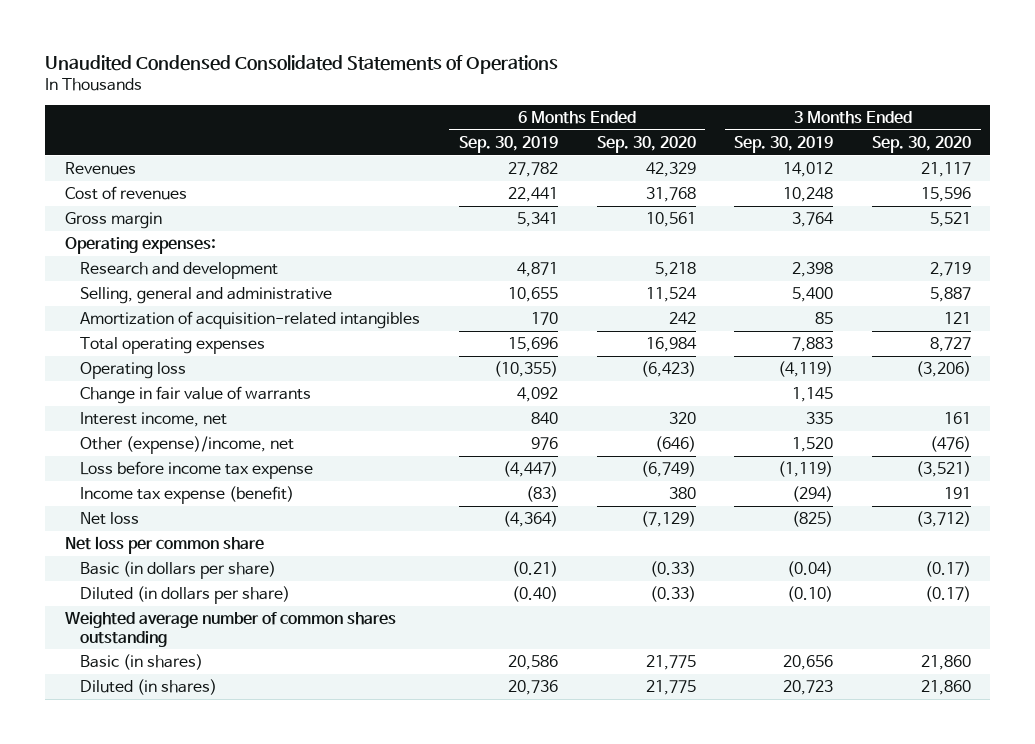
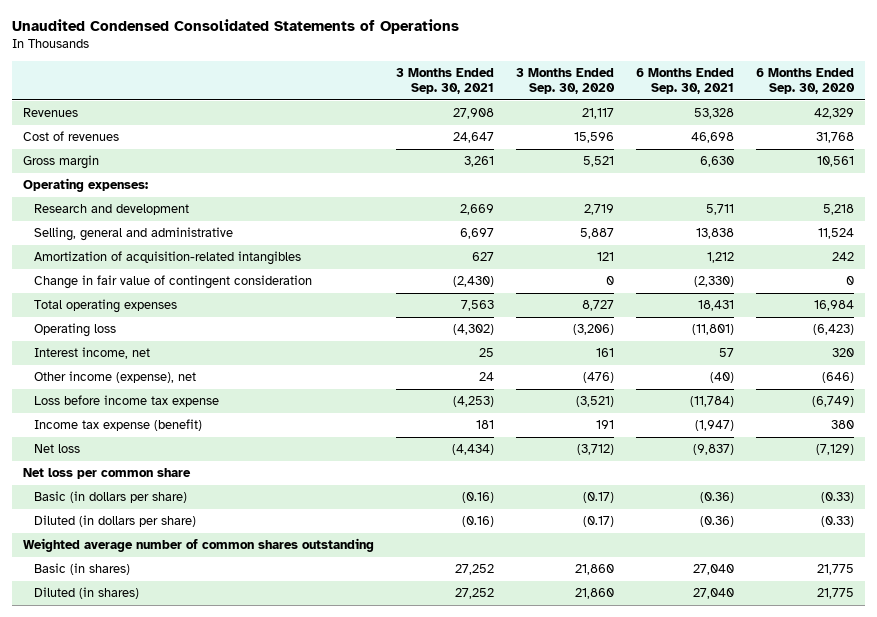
- | 6 Months Ended Sep. 30, 2019 | 6 Months Ended Sep. 30, 2020 | 3 Months Ended Sep. 30, 2019 | 3 Months Ended Sep. 30, 2020
+ | 3 Months Ended Sep. 30, 2021 | 3 Months Ended Sep. 30, 2020 | 6 Months Ended Sep. 30, 2021 | 6 Months Ended Sep. 30, 2020
+ Change in fair value of contingent consideration | (2,430) | 0 | (2,330) | 0
- Change in fair value of warrants | 4,092 | | 1,145 |
- Other (expense)/income, net | 976 | (646) | 1,520 | (476)
+ Other income (expense), net | 24 | (476) | (40) | (646)

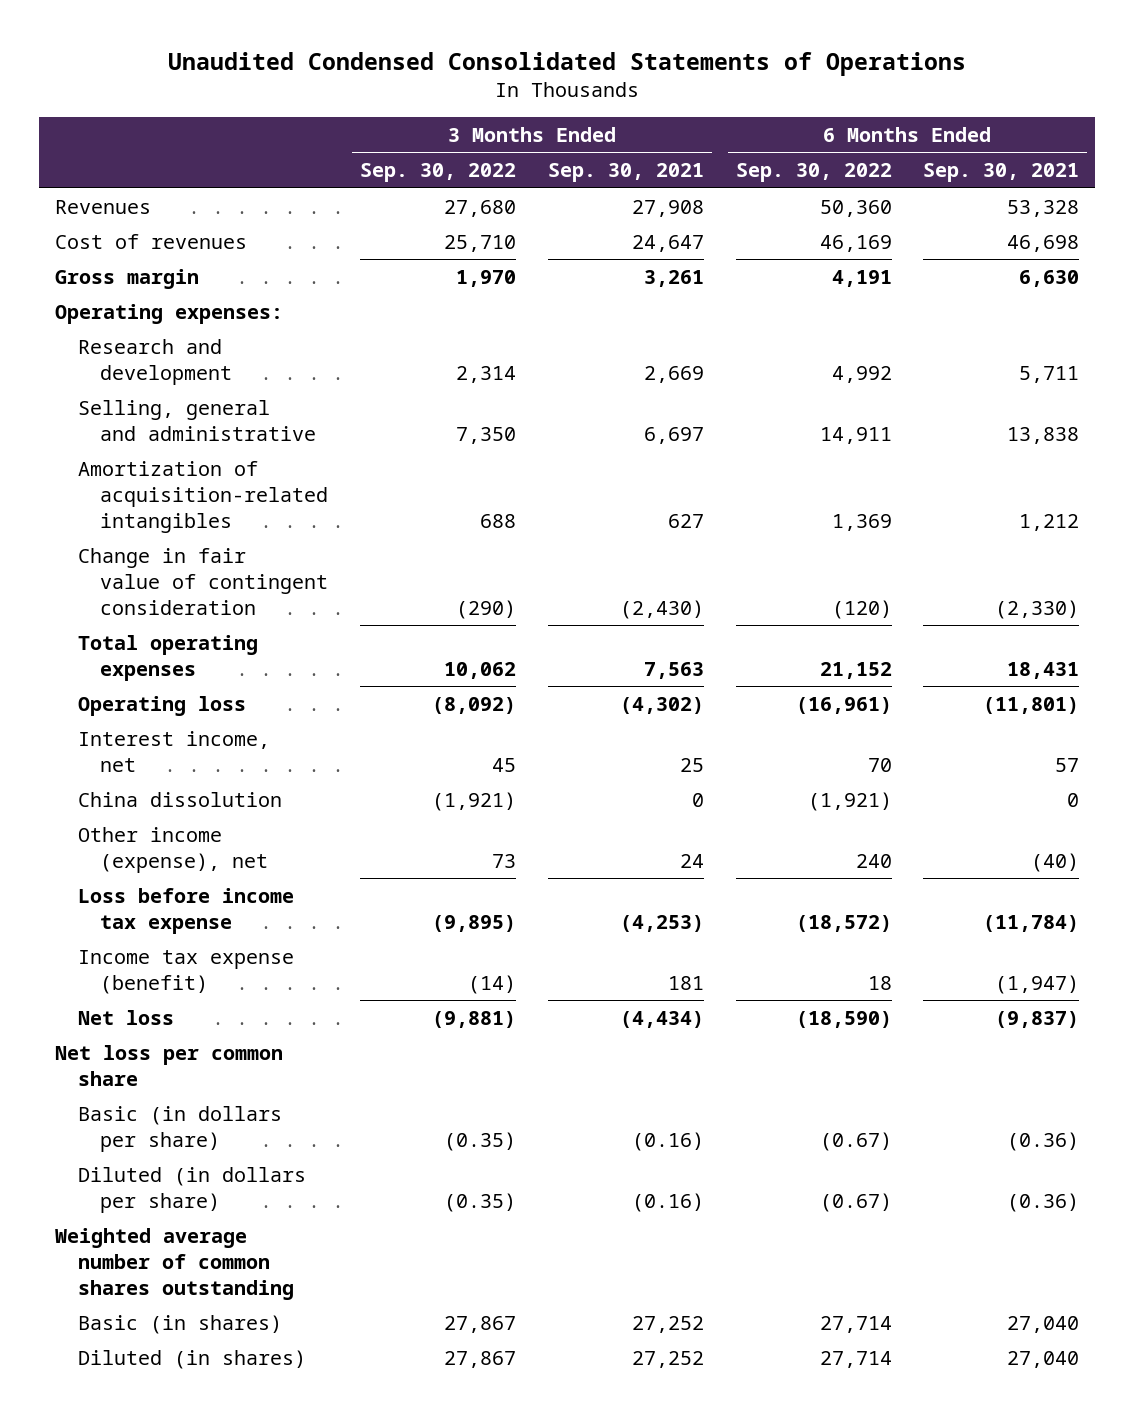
- | 3 Months Ended Sep. 30, 2021 | 3 Months Ended Sep. 30, 2020 | 6 Months Ended Sep. 30, 2021 | 6 Months Ended Sep. 30, 2020
+ | 3 Months Ended Sep. 30, 2022 | 3 Months Ended Sep. 30, 2021 | 6 Months Ended Sep. 30, 2022 | 6 Months Ended Sep. 30, 2021
+ China dissolution | (1,921) | 0 | (1,921) | 0

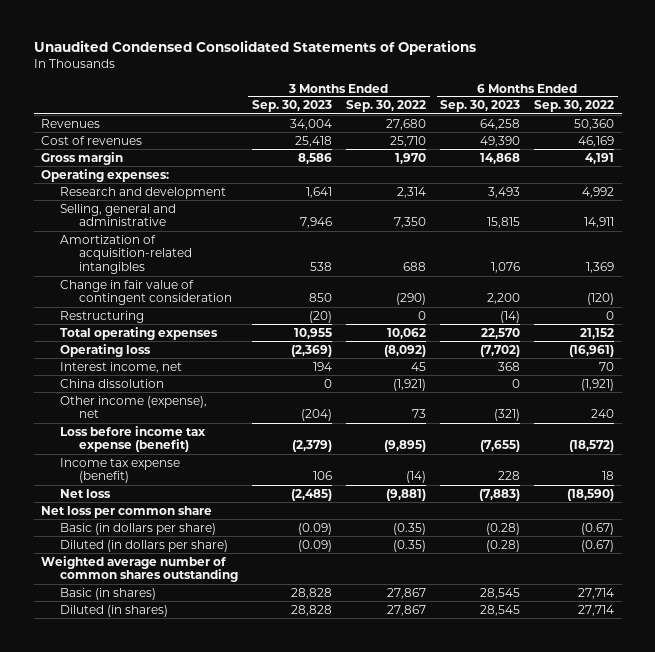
- | 3 Months Ended Sep. 30, 2022 | 3 Months Ended Sep. 30, 2021 | 6 Months Ended Sep. 30, 2022 | 6 Months Ended Sep. 30, 2021
+ | 3 Months Ended Sep. 30, 2023 | 3 Months Ended Sep. 30, 2022 | 6 Months Ended Sep. 30, 2023 | 6 Months Ended Sep. 30, 2022
+ Restructuring | (20) | 0 | (14) | 0
- Loss before income tax expense | (9,895) | (4,253) | (18,572) | (11,784)
+ Loss before income tax expense (benefit) | (2,379) | (9,895) | (7,655) | (18,572)

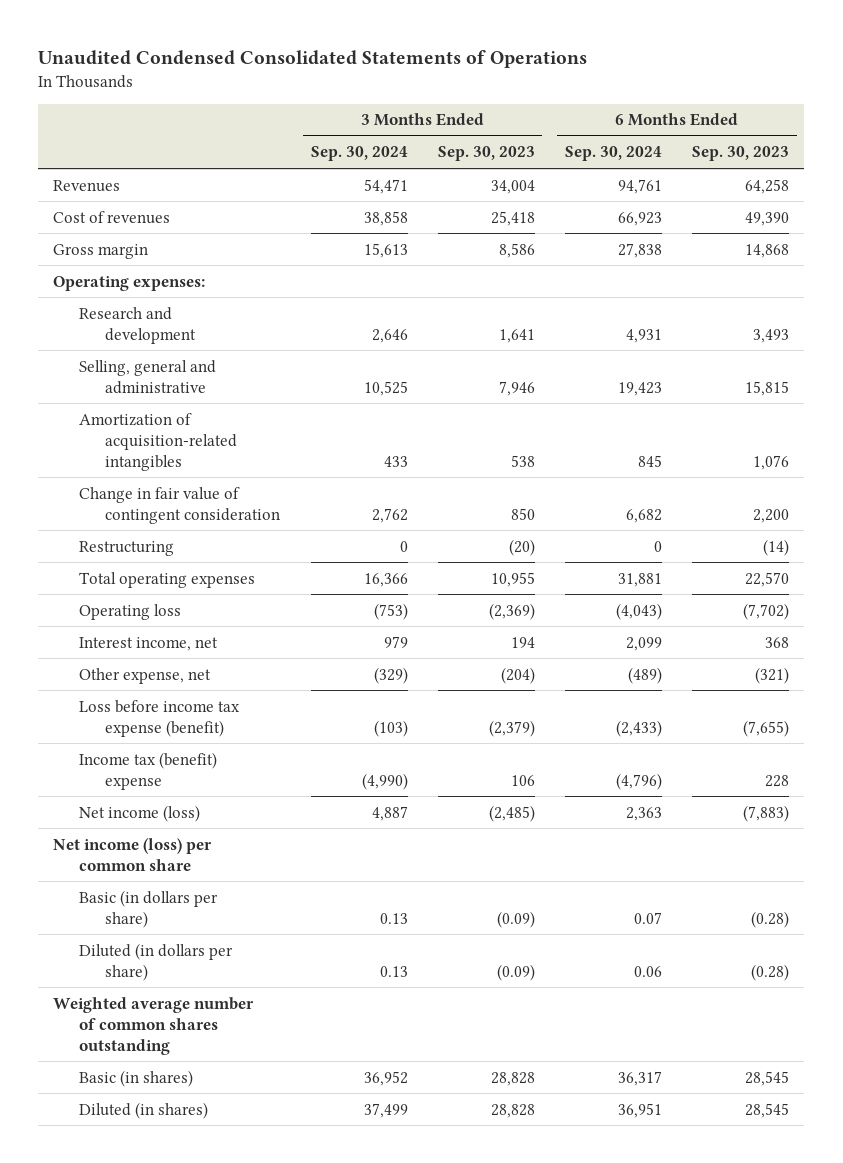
- | 3 Months Ended Sep. 30, 2023 | 3 Months Ended Sep. 30, 2022 | 6 Months Ended Sep. 30, 2023 | 6 Months Ended Sep. 30, 2022
+ | 3 Months Ended Sep. 30, 2024 | 3 Months Ended Sep. 30, 2023 | 6 Months Ended Sep. 30, 2024 | 6 Months Ended Sep. 30, 2023
- China dissolution | 0 | (1,921) | 0 | (1,921)
- Other income (expense), net | (204) | 73 | (321) | 240
+ Other expense, net | (329) | (204) | (489) | (321)
- Income tax expense (benefit) | 106 | (14) | 228 | 18
- Net loss | (2,485) | (9,881) | (7,883) | (18,590)
- Net loss per common share
+ Income tax (benefit) expense | (4,990) | 106 | (4,796) | 228
+ Net income (loss) | 4,887 | (2,485) | 2,363 | (7,883)
+ Net income (loss) per common share

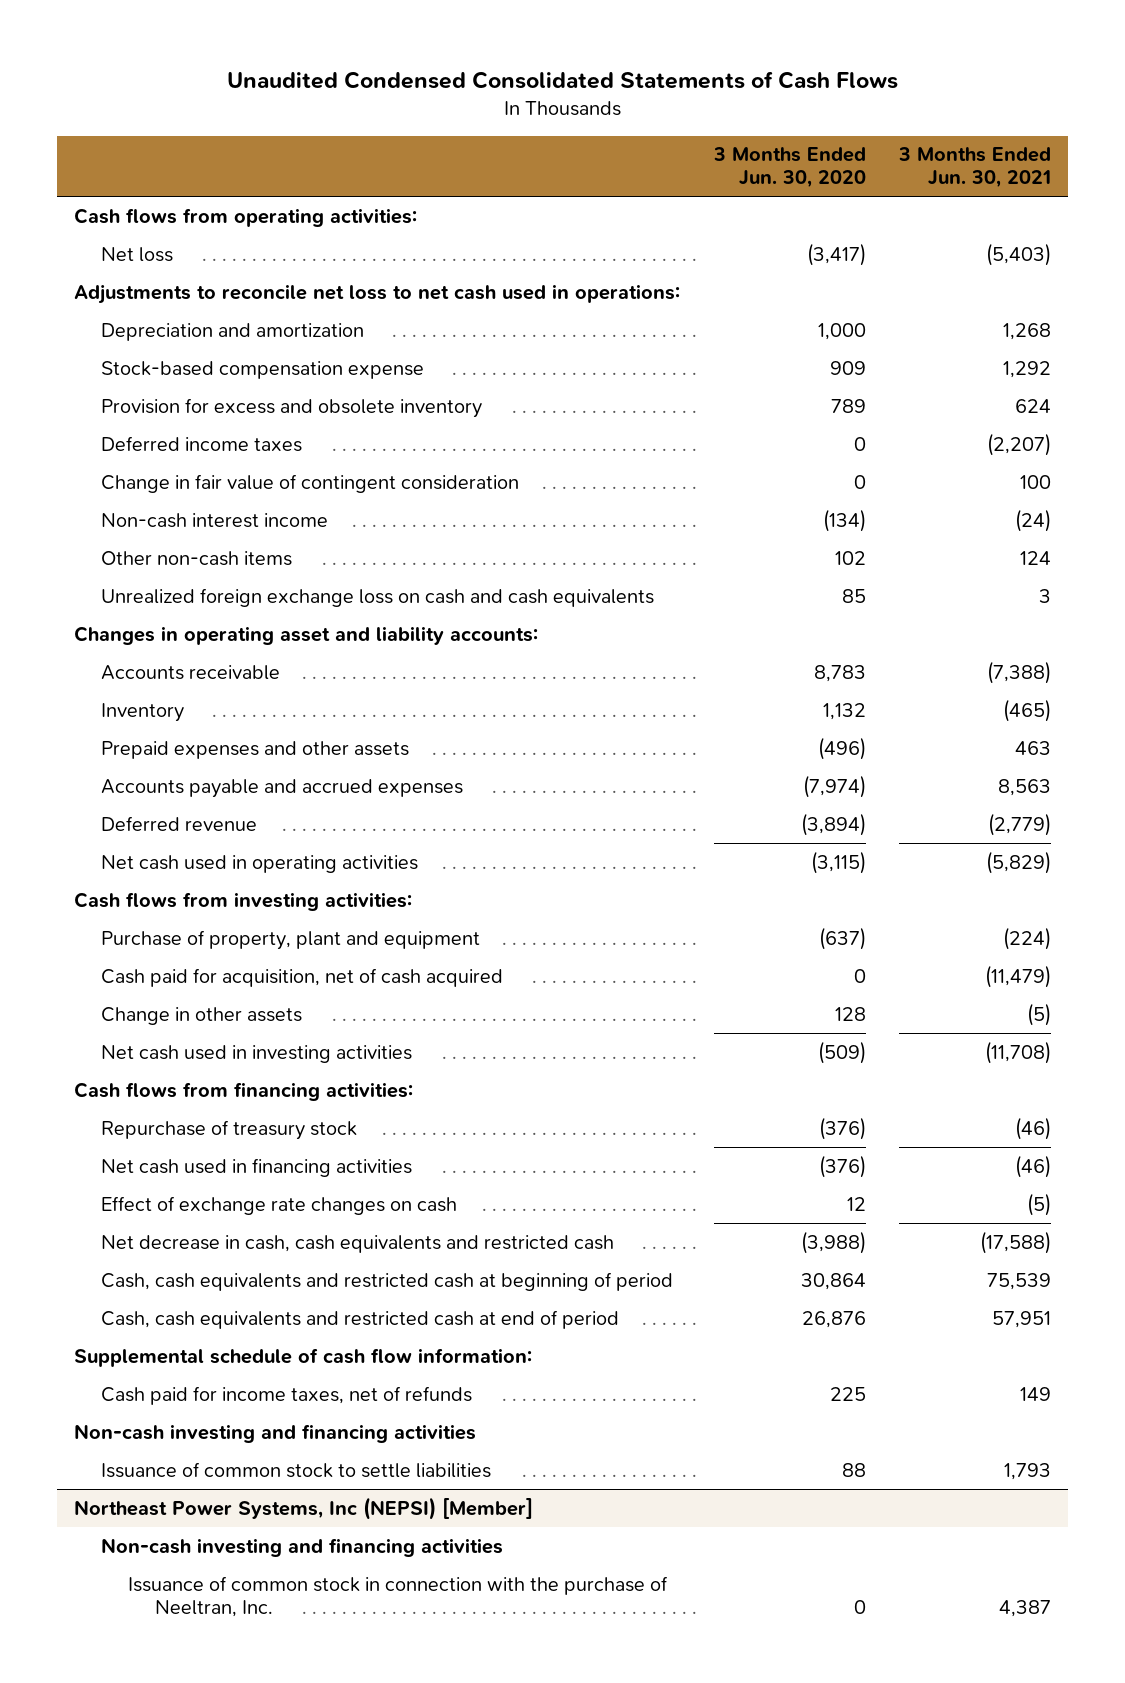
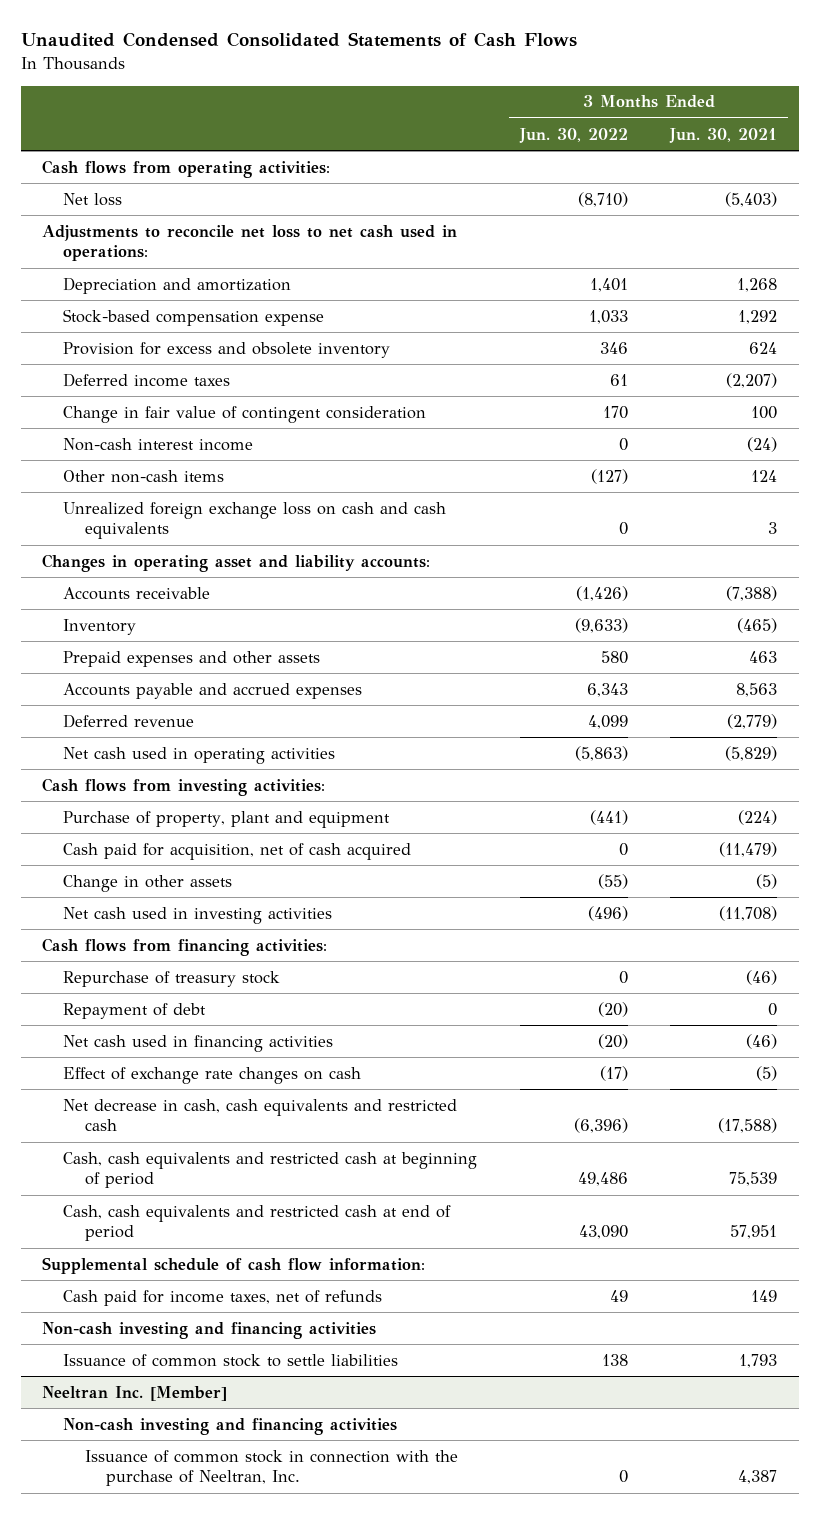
- | 3 Months Ended Jun. 30, 2020 | 3 Months Ended Jun. 30, 2021
+ | 3 Months Ended Jun. 30, 2022 | 3 Months Ended Jun. 30, 2021
+ Repayment of debt | (20) | 0
- Northeast Power Systems, Inc (NEPSI) [Member]
+ Neeltran Inc. [Member]

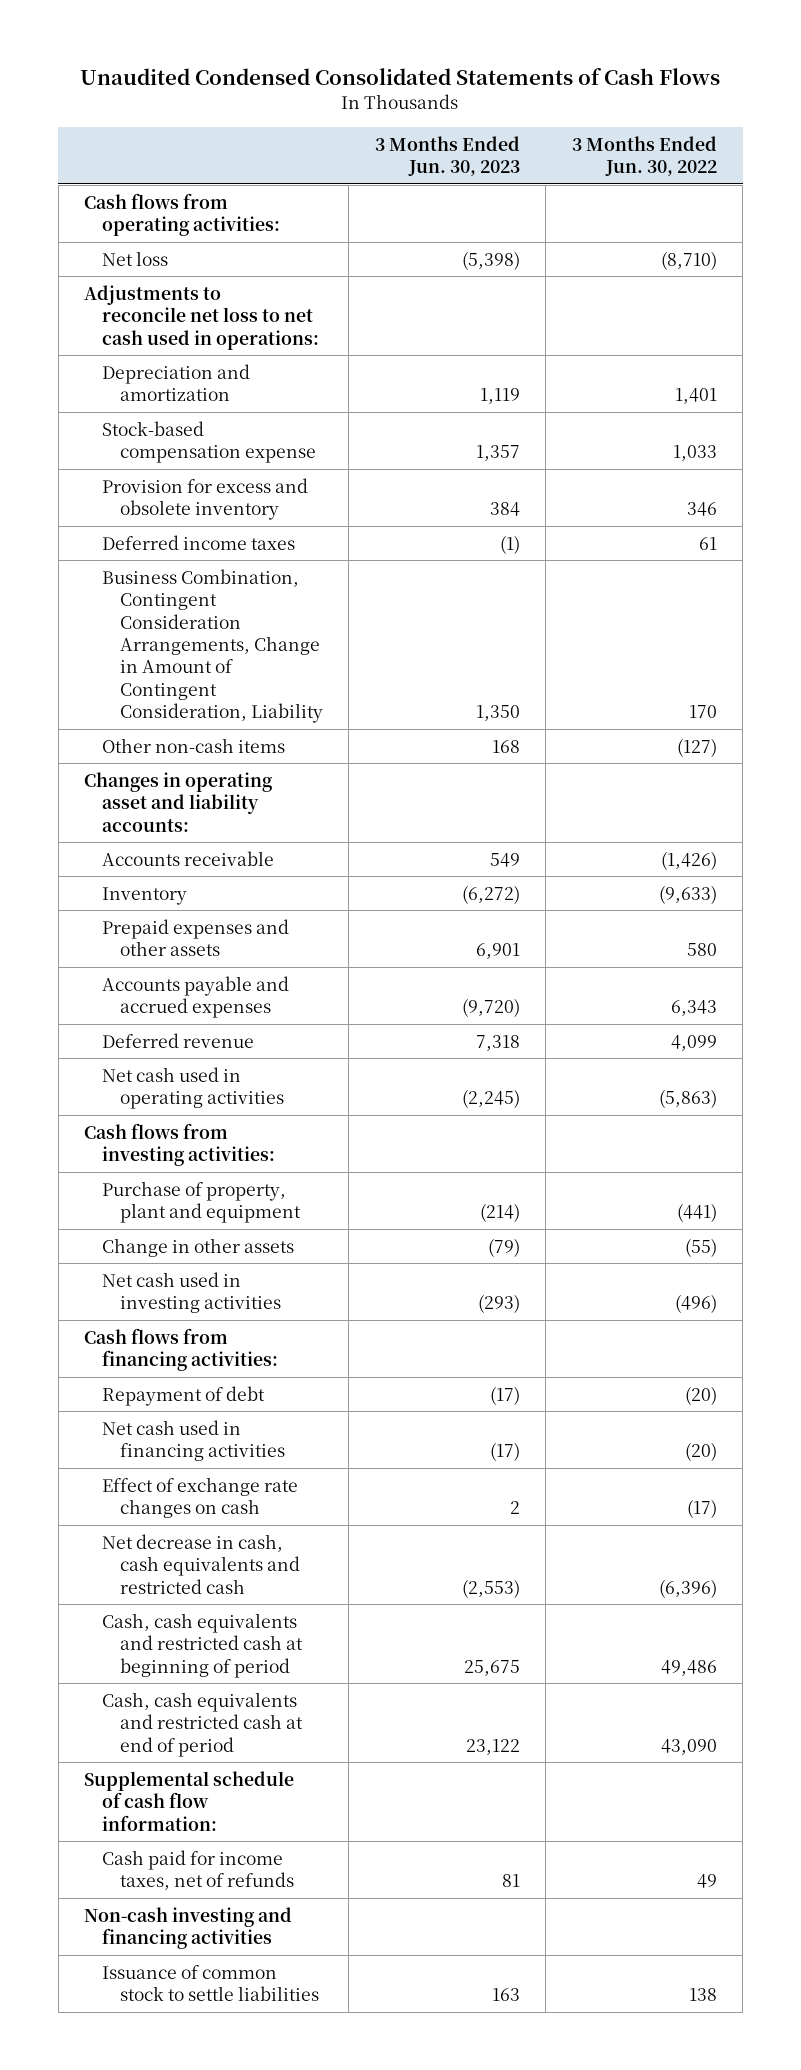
- | 3 Months Ended Jun. 30, 2022 | 3 Months Ended Jun. 30, 2021
+ | 3 Months Ended Jun. 30, 2023 | 3 Months Ended Jun. 30, 2022
- Change in fair value of contingent consideration | 170 | 100
- Non-cash interest income | 0 | (24)
+ Business Combination, Contingent Consideration Arrangements, Change in Amount of Contingent Consideration, Liability | 1,350 | 170
- Unrealized foreign exchange loss on cash and cash equivalents | 0 | 3
- Cash paid for acquisition, net of cash acquired | 0 | (11,479)
- Repurchase of treasury stock | 0 | (46)
- Neeltran Inc. [Member]
- Non-cash investing and financing activities
- Issuance of common stock in connection with the purchase of Neeltran, Inc. | 0 | 4,387

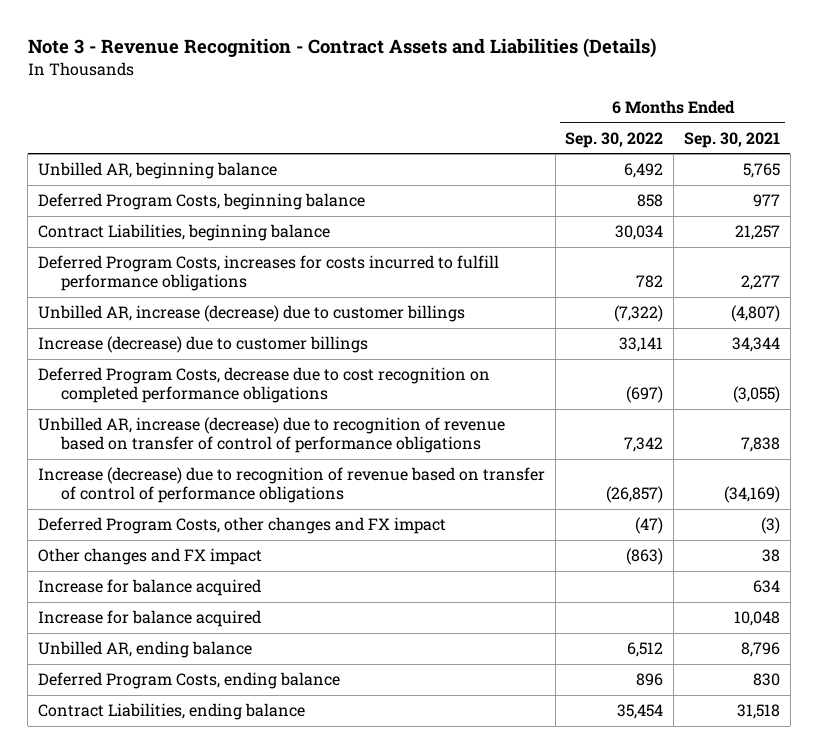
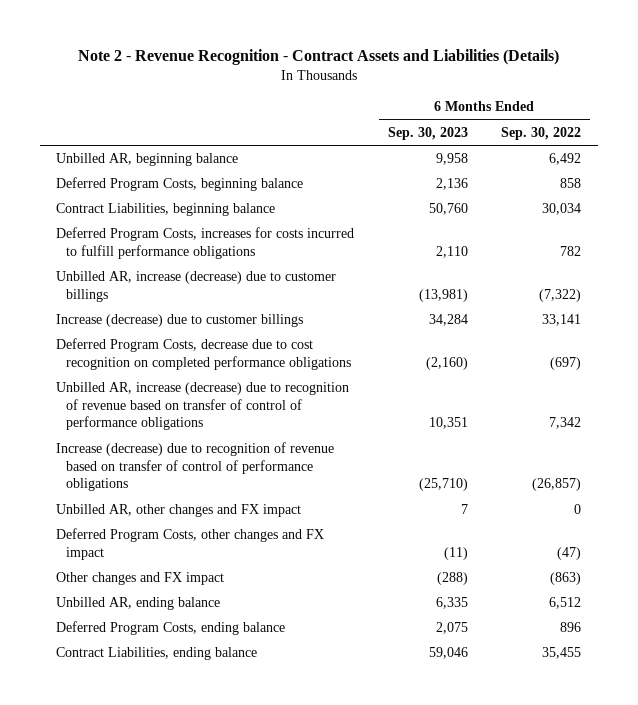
- Note 3 - Revenue Recognition - Contract Assets and Liabilities (Details)
+ Note 2 - Revenue Recognition - Contract Assets and Liabilities (Details)
- | 6 Months Ended Sep. 30, 2022 | 6 Months Ended Sep. 30, 2021
+ | 6 Months Ended Sep. 30, 2023 | 6 Months Ended Sep. 30, 2022
+ Unbilled AR, other changes and FX impact | 7 | 0
- Increase for balance acquired | | 634
- Increase for balance acquired | | 10,048
- Contract Liabilities, ending balance | 35,454 | 31,518
+ Contract Liabilities, ending balance | 59,046 | 35,455

